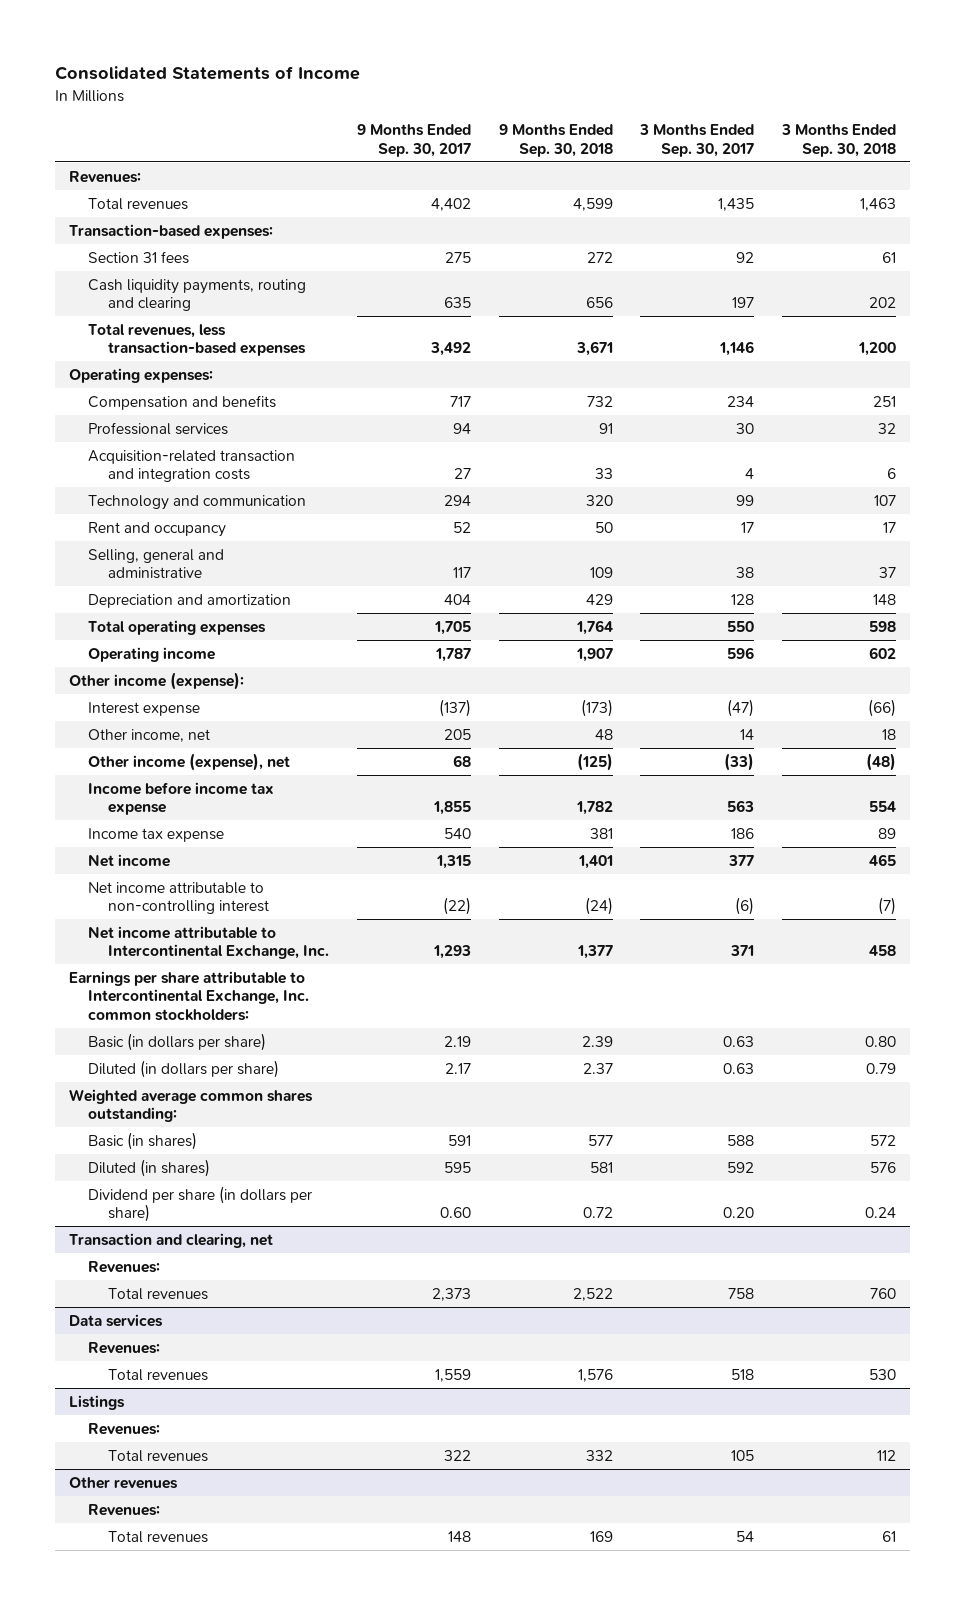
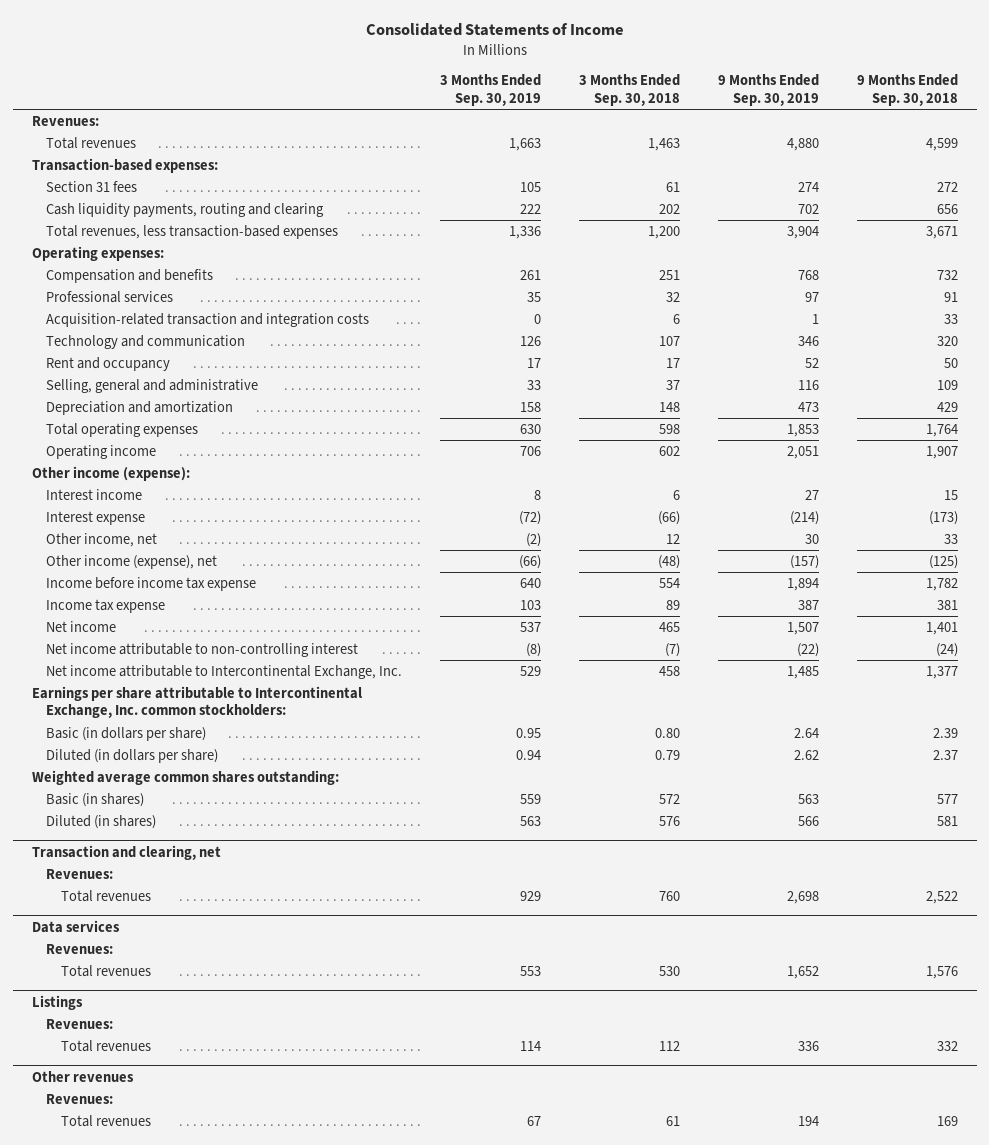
- | 9 Months Ended Sep. 30, 2017 | 9 Months Ended Sep. 30, 2018 | 3 Months Ended Sep. 30, 2017 | 3 Months Ended Sep. 30, 2018
+ | 3 Months Ended Sep. 30, 2019 | 3 Months Ended Sep. 30, 2018 | 9 Months Ended Sep. 30, 2019 | 9 Months Ended Sep. 30, 2018
+ Interest income | 8 | 6 | 27 | 15
- Other income, net | 205 | 48 | 14 | 18
+ Other income, net | (2) | 12 | 30 | 33
- Dividend per share (in dollars per share) | 0.60 | 0.72 | 0.20 | 0.24

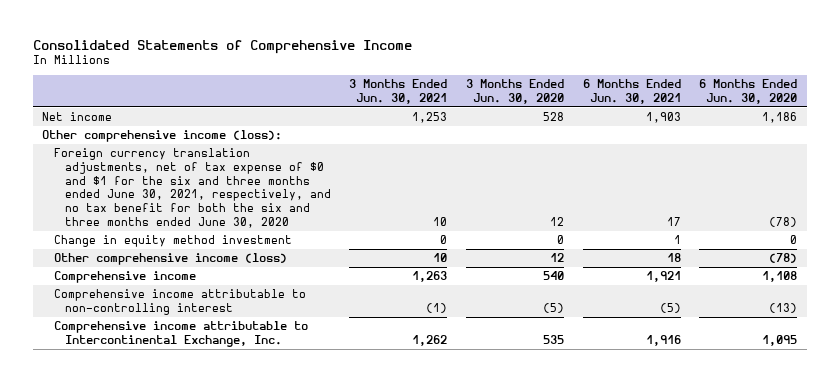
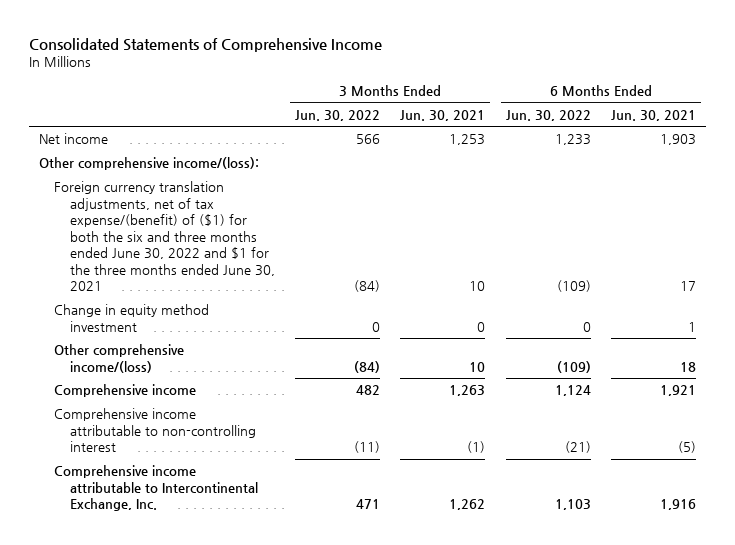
- | 3 Months Ended Jun. 30, 2021 | 3 Months Ended Jun. 30, 2020 | 6 Months Ended Jun. 30, 2021 | 6 Months Ended Jun. 30, 2020
+ | 3 Months Ended Jun. 30, 2022 | 3 Months Ended Jun. 30, 2021 | 6 Months Ended Jun. 30, 2022 | 6 Months Ended Jun. 30, 2021
- Other comprehensive income (loss):
- Foreign currency translation adjustments, net of tax expense of $0 and $1 for the six and three months ended June 30, 2021, respectively, and no tax benefit for both the six and three months ended June 30, 2020 | 10 | 12 | 17 | (78)
+ Other comprehensive income/(loss):
+ Foreign currency translation adjustments, net of tax expense/(benefit) of ($1) for both the six and three months ended June 30, 2022 and $1 for the three months ended June 30, 2021 | (84) | 10 | (109) | 17
- Other comprehensive income (loss) | 10 | 12 | 18 | (78)
+ Other comprehensive income/(loss) | (84) | 10 | (109) | 18

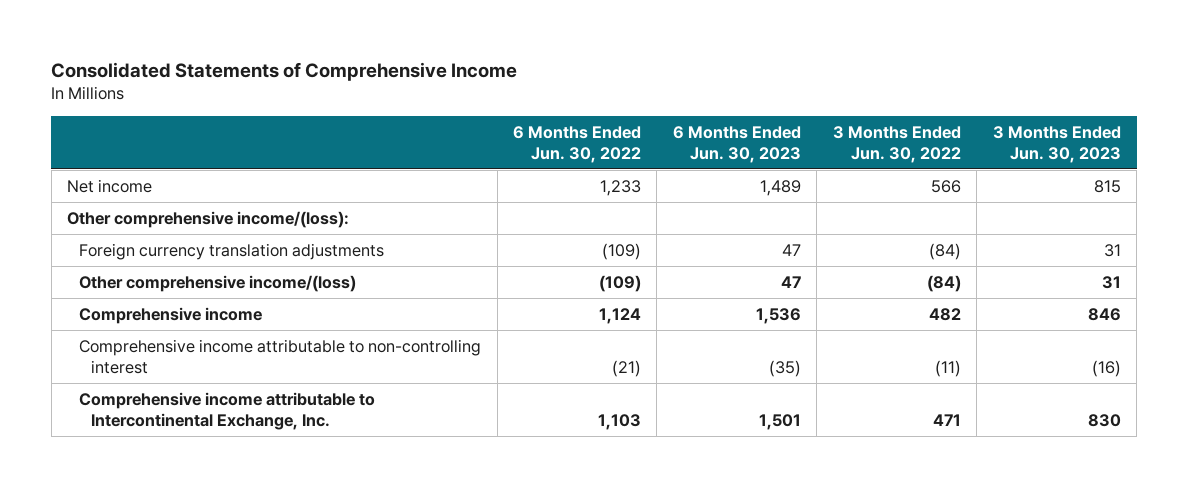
- | 3 Months Ended Jun. 30, 2022 | 3 Months Ended Jun. 30, 2021 | 6 Months Ended Jun. 30, 2022 | 6 Months Ended Jun. 30, 2021
+ | 6 Months Ended Jun. 30, 2022 | 6 Months Ended Jun. 30, 2023 | 3 Months Ended Jun. 30, 2022 | 3 Months Ended Jun. 30, 2023
- Foreign currency translation adjustments, net of tax expense/(benefit) of ($1) for both the six and three months ended June 30, 2022 and $1 for the three months ended June 30, 2021 | (84) | 10 | (109) | 17
- Change in equity method investment | 0 | 0 | 0 | 1
+ Foreign currency translation adjustments | (109) | 47 | (84) | 31

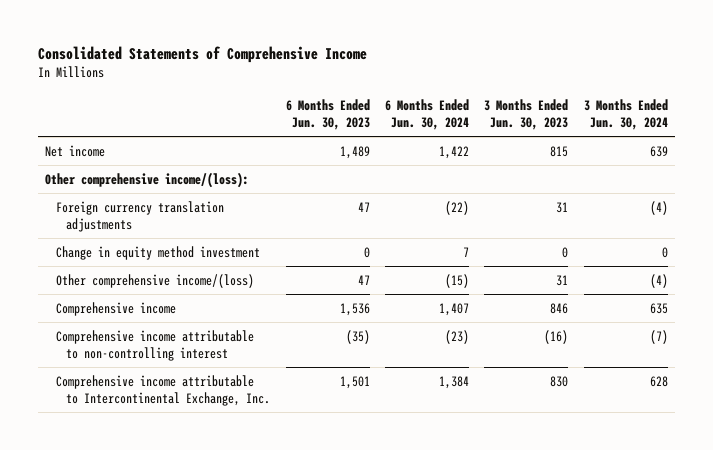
- | 6 Months Ended Jun. 30, 2022 | 6 Months Ended Jun. 30, 2023 | 3 Months Ended Jun. 30, 2022 | 3 Months Ended Jun. 30, 2023
+ | 6 Months Ended Jun. 30, 2023 | 6 Months Ended Jun. 30, 2024 | 3 Months Ended Jun. 30, 2023 | 3 Months Ended Jun. 30, 2024
+ Change in equity method investment | 0 | 7 | 0 | 0

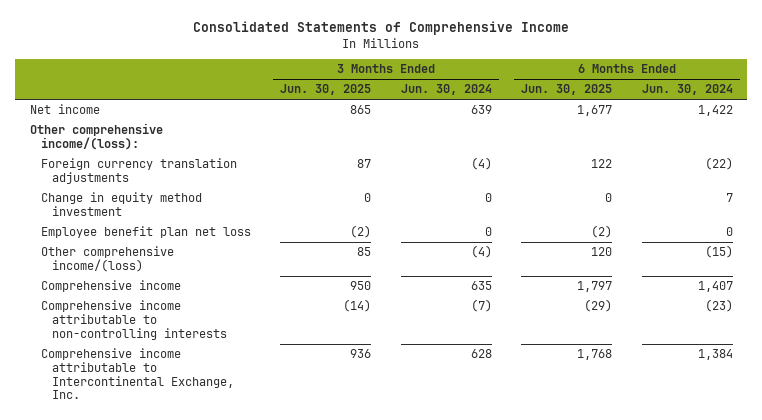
- | 6 Months Ended Jun. 30, 2023 | 6 Months Ended Jun. 30, 2024 | 3 Months Ended Jun. 30, 2023 | 3 Months Ended Jun. 30, 2024
+ | 3 Months Ended Jun. 30, 2025 | 3 Months Ended Jun. 30, 2024 | 6 Months Ended Jun. 30, 2025 | 6 Months Ended Jun. 30, 2024
+ Employee benefit plan net loss | (2) | 0 | (2) | 0
- Comprehensive income attributable to non-controlling interest | (35) | (23) | (16) | (7)
+ Comprehensive income attributable to non-controlling interests | (14) | (7) | (29) | (23)

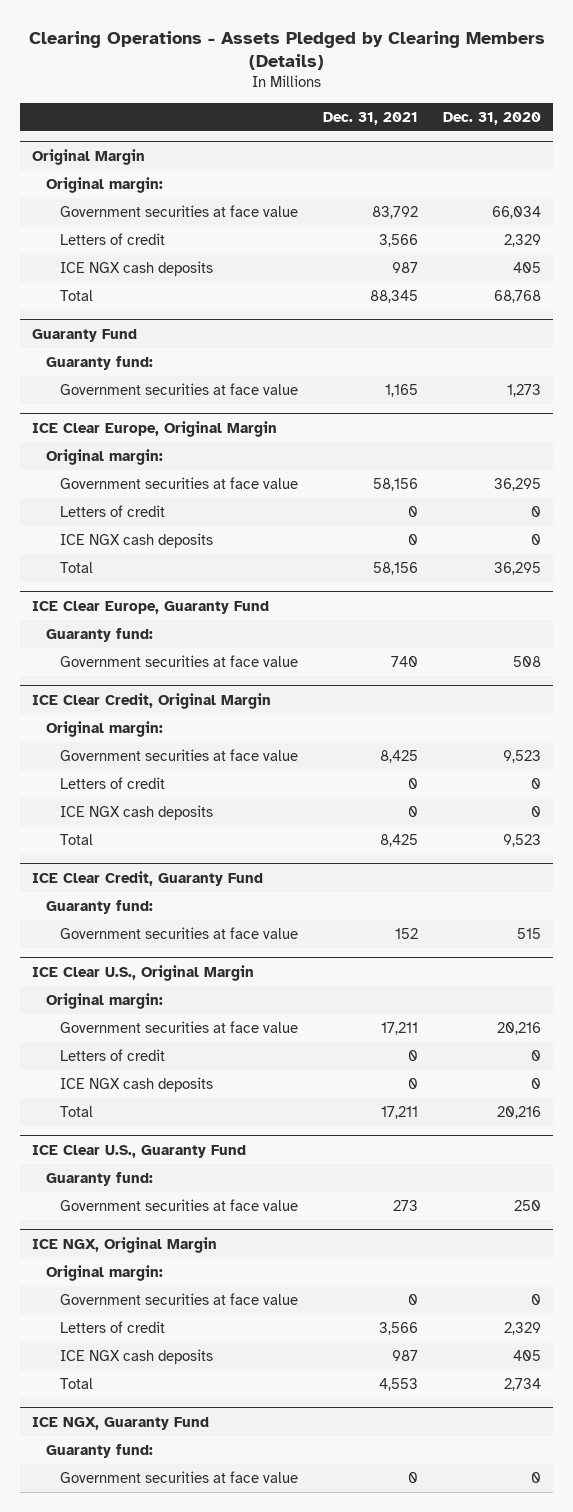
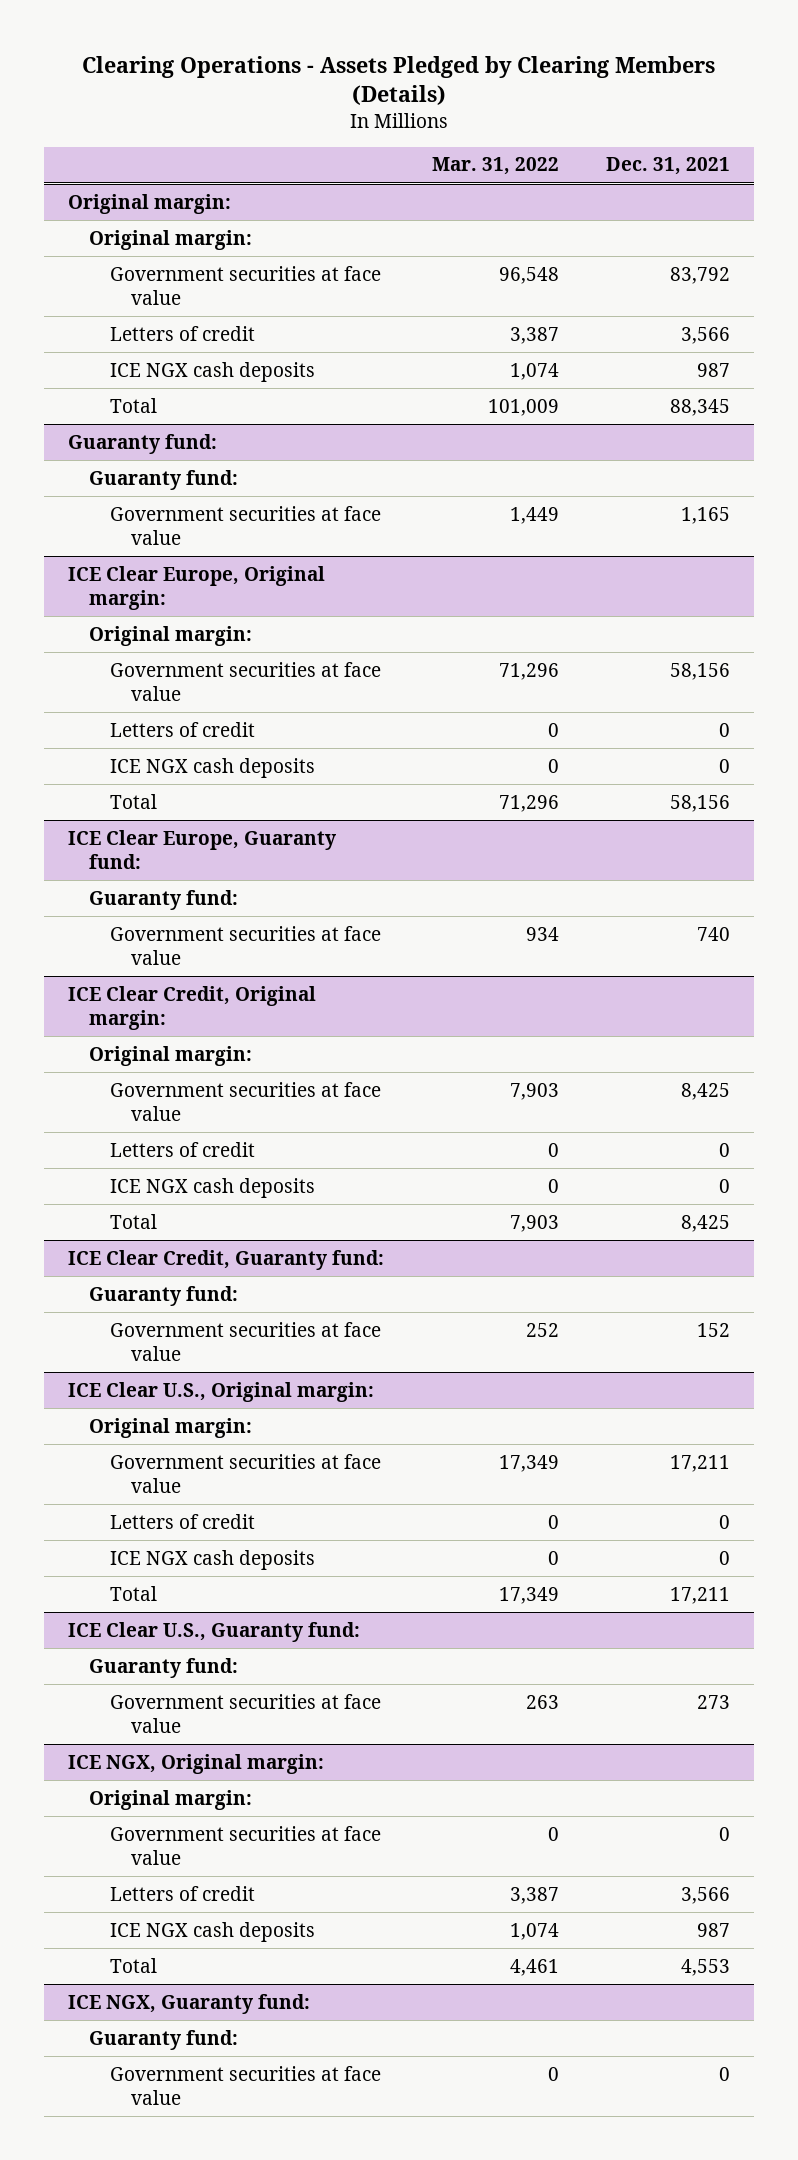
- | Dec. 31, 2021 | Dec. 31, 2020
+ | Mar. 31, 2022 | Dec. 31, 2021
- Original Margin
+ Original margin:
- Guaranty Fund
+ Guaranty fund:
- ICE Clear Europe, Original Margin
+ ICE Clear Europe, Original margin:
- ICE Clear Europe, Guaranty Fund
+ ICE Clear Europe, Guaranty fund:
- ICE Clear Credit, Original Margin
+ ICE Clear Credit, Original margin:
- ICE Clear Credit, Guaranty Fund
+ ICE Clear Credit, Guaranty fund:
- ICE Clear U.S., Original Margin
+ ICE Clear U.S., Original margin:
- ICE Clear U.S., Guaranty Fund
+ ICE Clear U.S., Guaranty fund:
- ICE NGX, Original Margin
+ ICE NGX, Original margin:
- ICE NGX, Guaranty Fund
+ ICE NGX, Guaranty fund:

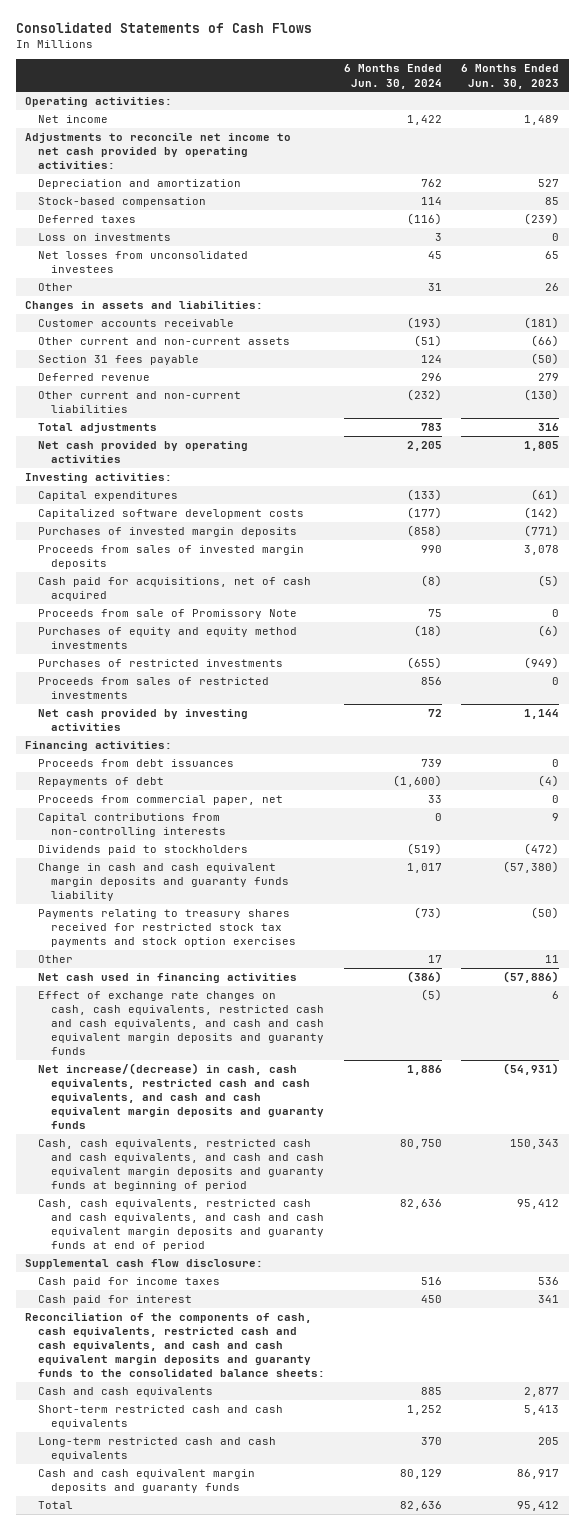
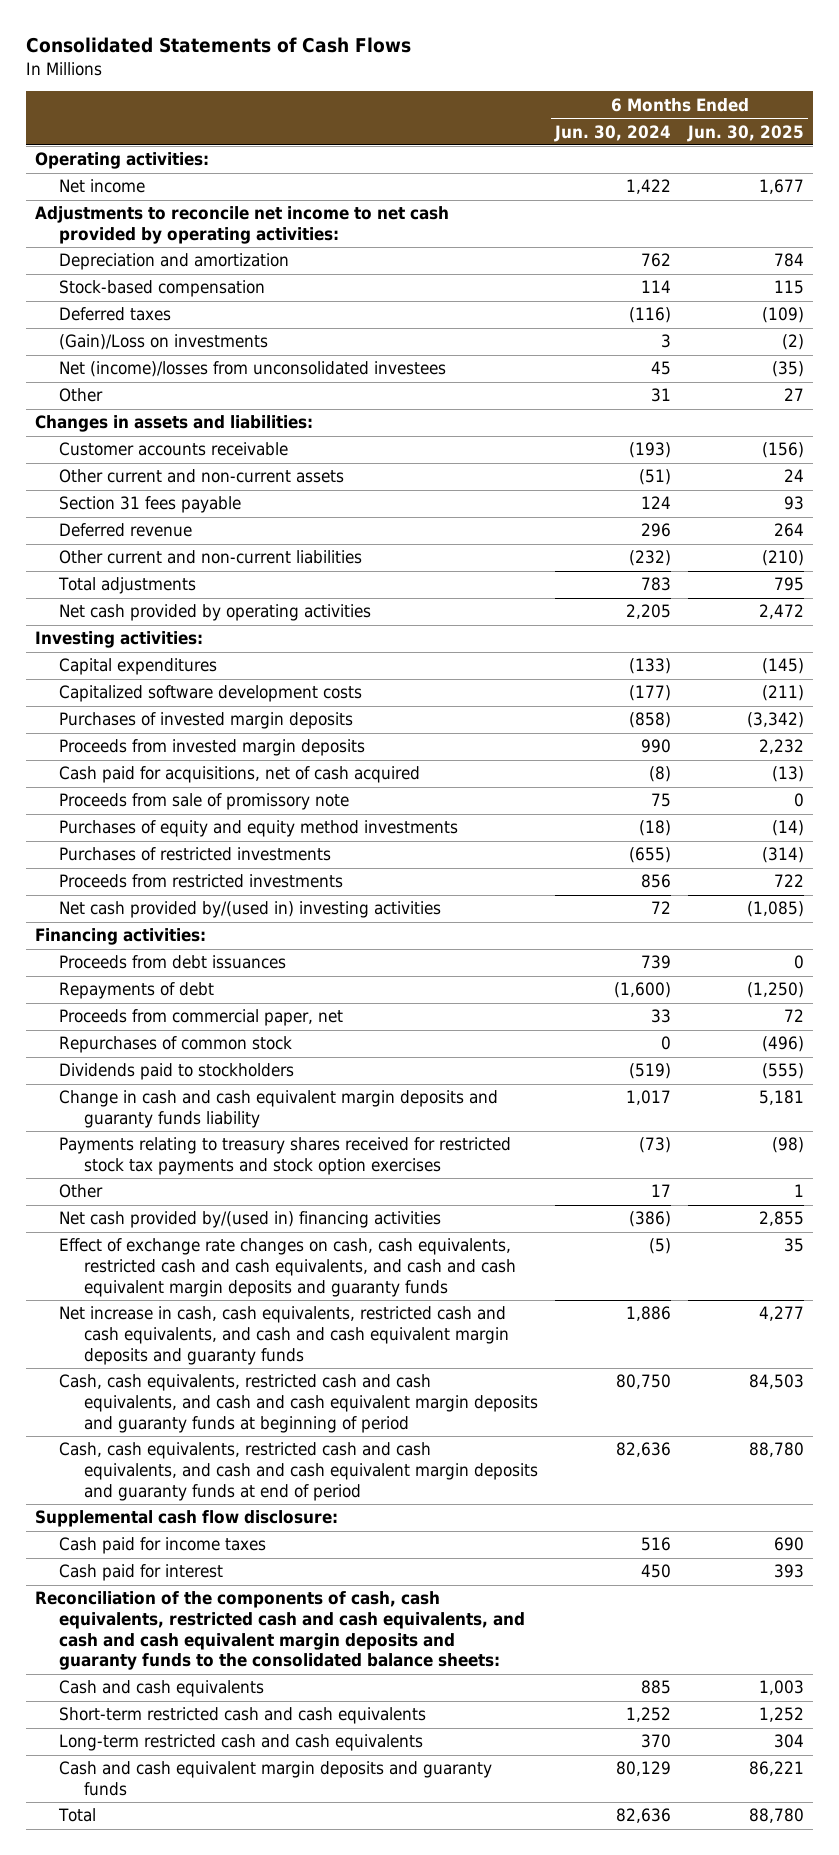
- | 6 Months Ended Jun. 30, 2024 | 6 Months Ended Jun. 30, 2023
+ | 6 Months Ended Jun. 30, 2024 | 6 Months Ended Jun. 30, 2025
- Loss on investments | 3 | 0
- Net losses from unconsolidated investees | 45 | 65
+ (Gain)/Loss on investments | 3 | (2)
+ Net (income)/losses from unconsolidated investees | 45 | (35)
- Proceeds from sales of invested margin deposits | 990 | 3,078
+ Proceeds from invested margin deposits | 990 | 2,232
- Proceeds from sale of Promissory Note | 75 | 0
+ Proceeds from sale of promissory note | 75 | 0
- Proceeds from sales of restricted investments | 856 | 0
- Net cash provided by investing activities | 72 | 1,144
+ Proceeds from restricted investments | 856 | 722
+ Net cash provided by/(used in) investing activities | 72 | (1,085)
- Capital contributions from non-controlling interests | 0 | 9
+ Repurchases of common stock | 0 | (496)
- Net cash used in financing activities | (386) | (57,886)
+ Net cash provided by/(used in) financing activities | (386) | 2,855
- Net increase/(decrease) in cash, cash equivalents, restricted cash and cash equivalents, and cash and cash equivalent margin deposits and guaranty funds | 1,886 | (54,931)
+ Net increase in cash, cash equivalents, restricted cash and cash equivalents, and cash and cash equivalent margin deposits and guaranty funds | 1,886 | 4,277

